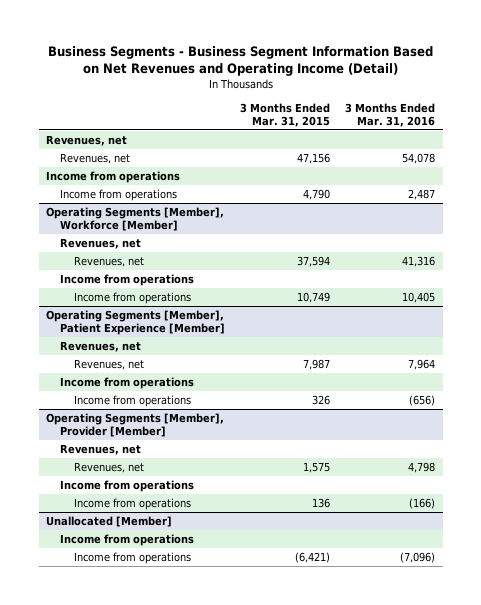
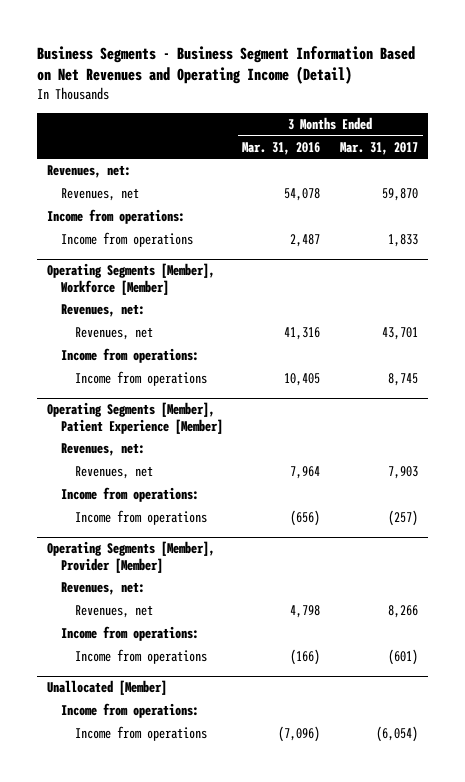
- | 3 Months Ended Mar. 31, 2015 | 3 Months Ended Mar. 31, 2016
+ | 3 Months Ended Mar. 31, 2016 | 3 Months Ended Mar. 31, 2017
- Revenues, net
+ Revenues, net:
- Income from operations
+ Income from operations:
@ Operating Segments [Member], Workforce [Member]
- Revenues, net
+ Revenues, net:
- Income from operations
+ Income from operations:
@ Operating Segments [Member], Patient Experience [Member]
- Revenues, net
+ Revenues, net:
- Income from operations
+ Income from operations:
@ Operating Segments [Member], Provider [Member]
- Revenues, net
+ Revenues, net:
- Income from operations
+ Income from operations:
@ Unallocated [Member]
- Income from operations
+ Income from operations:

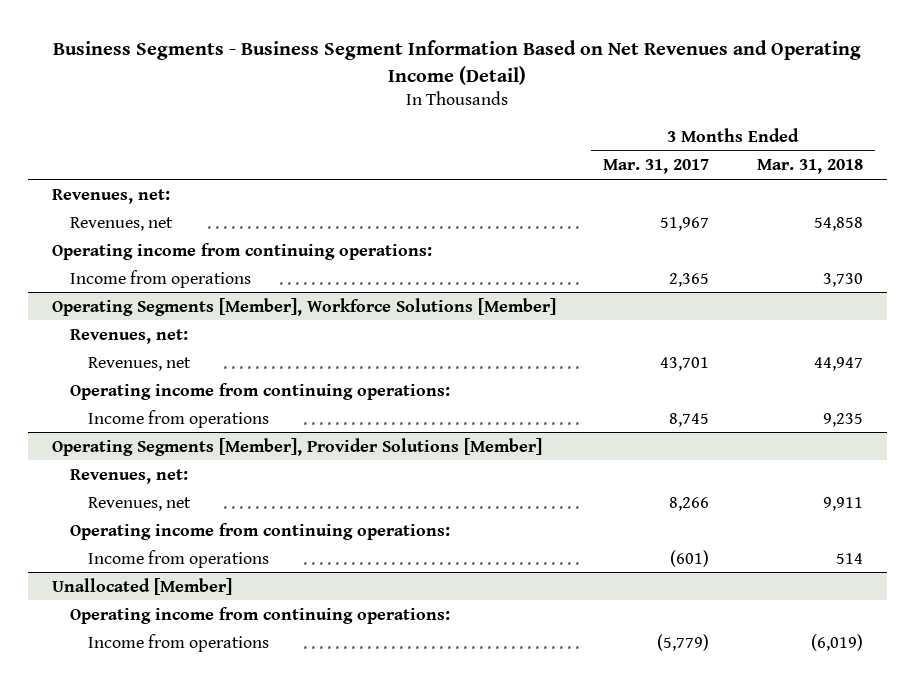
- | 3 Months Ended Mar. 31, 2016 | 3 Months Ended Mar. 31, 2017
+ | 3 Months Ended Mar. 31, 2017 | 3 Months Ended Mar. 31, 2018
- Revenues, net | 54,078 | 59,870
- Income from operations:
- Income from operations | 2,487 | 1,833
- Operating Segments [Member], Workforce [Member]
+ Revenues, net | 51,967 | 54,858
+ Operating income from continuing operations:
+ Income from operations | 2,365 | 3,730
+ Operating Segments [Member], Workforce Solutions [Member]
- Income from operations:
+ Operating income from continuing operations:
- Operating Segments [Member], Patient Experience [Member]
- Revenues, net:
- Revenues, net | 7,964 | 7,903
- Income from operations:
- Income from operations | (656) | (257)
- Operating Segments [Member], Provider [Member]
+ Operating Segments [Member], Provider Solutions [Member]
- Income from operations:
+ Operating income from continuing operations:
@ Unallocated [Member]
- Income from operations:
- Income from operations | (7,096) | (6,054)
+ Operating income from continuing operations:
+ Income from operations | (5,779) | (6,019)

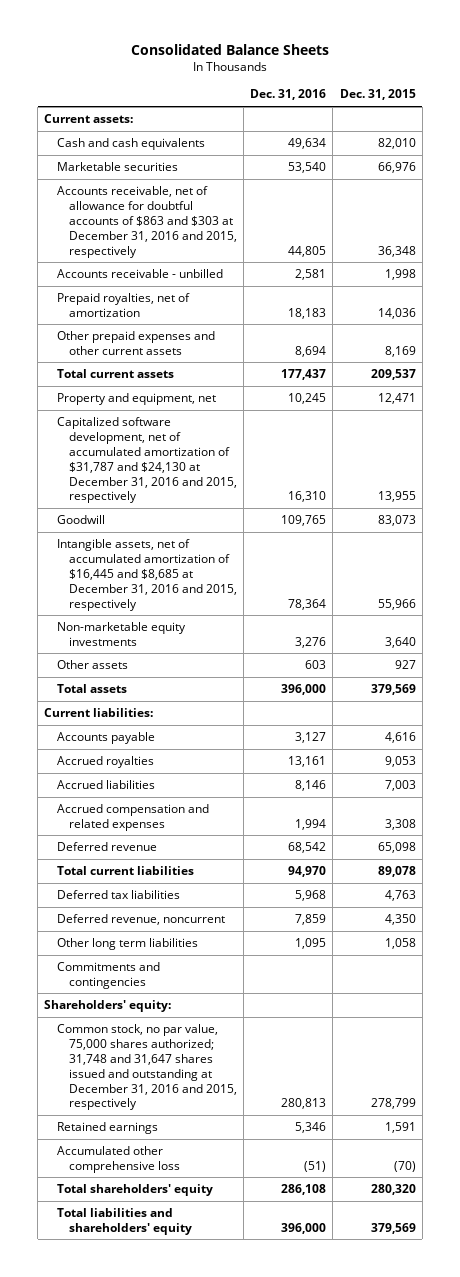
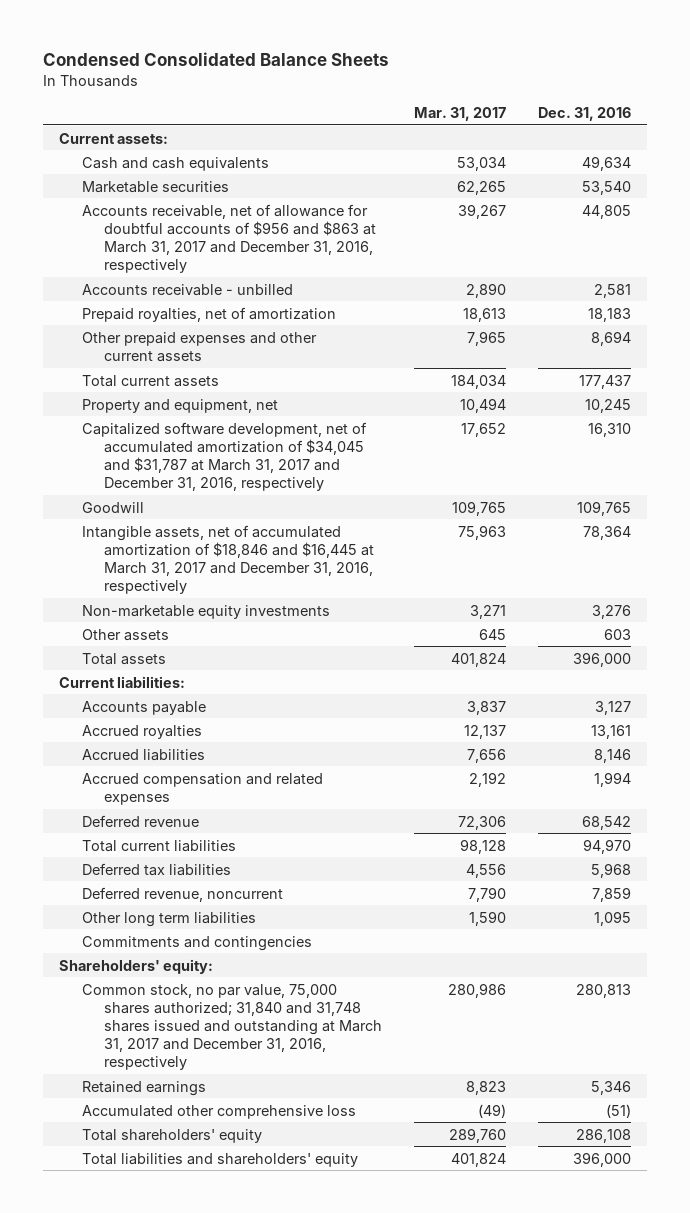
- Consolidated Balance Sheets
+ Condensed Consolidated Balance Sheets
- | Dec. 31, 2016 | Dec. 31, 2015
+ | Mar. 31, 2017 | Dec. 31, 2016
- Accounts receivable, net of allowance for doubtful accounts of $863 and $303 at December 31, 2016 and 2015, respectively | 44,805 | 36,348
+ Accounts receivable, net of allowance for doubtful accounts of $956 and $863 at March 31, 2017 and December 31, 2016, respectively | 39,267 | 44,805
- Capitalized software development, net of accumulated amortization of $31,787 and $24,130 at December 31, 2016 and 2015, respectively | 16,310 | 13,955
+ Capitalized software development, net of accumulated amortization of $34,045 and $31,787 at March 31, 2017 and December 31, 2016, respectively | 17,652 | 16,310
- Intangible assets, net of accumulated amortization of $16,445 and $8,685 at December 31, 2016 and 2015, respectively | 78,364 | 55,966
+ Intangible assets, net of accumulated amortization of $18,846 and $16,445 at March 31, 2017 and December 31, 2016, respectively | 75,963 | 78,364
- Common stock, no par value, 75,000 shares authorized; 31,748 and 31,647 shares issued and outstanding at December 31, 2016 and 2015, respectively | 280,813 | 278,799
+ Common stock, no par value, 75,000 shares authorized; 31,840 and 31,748 shares issued and outstanding at March 31, 2017 and December 31, 2016, respectively | 280,986 | 280,813

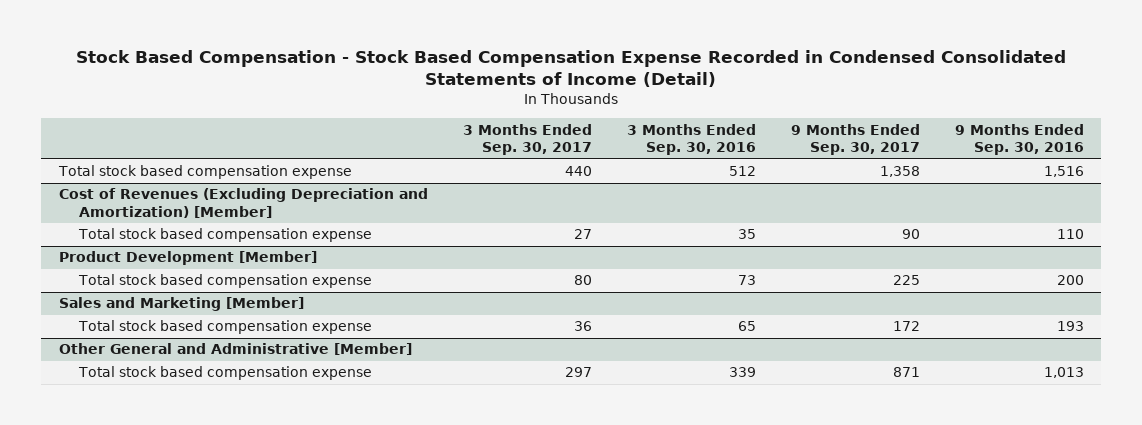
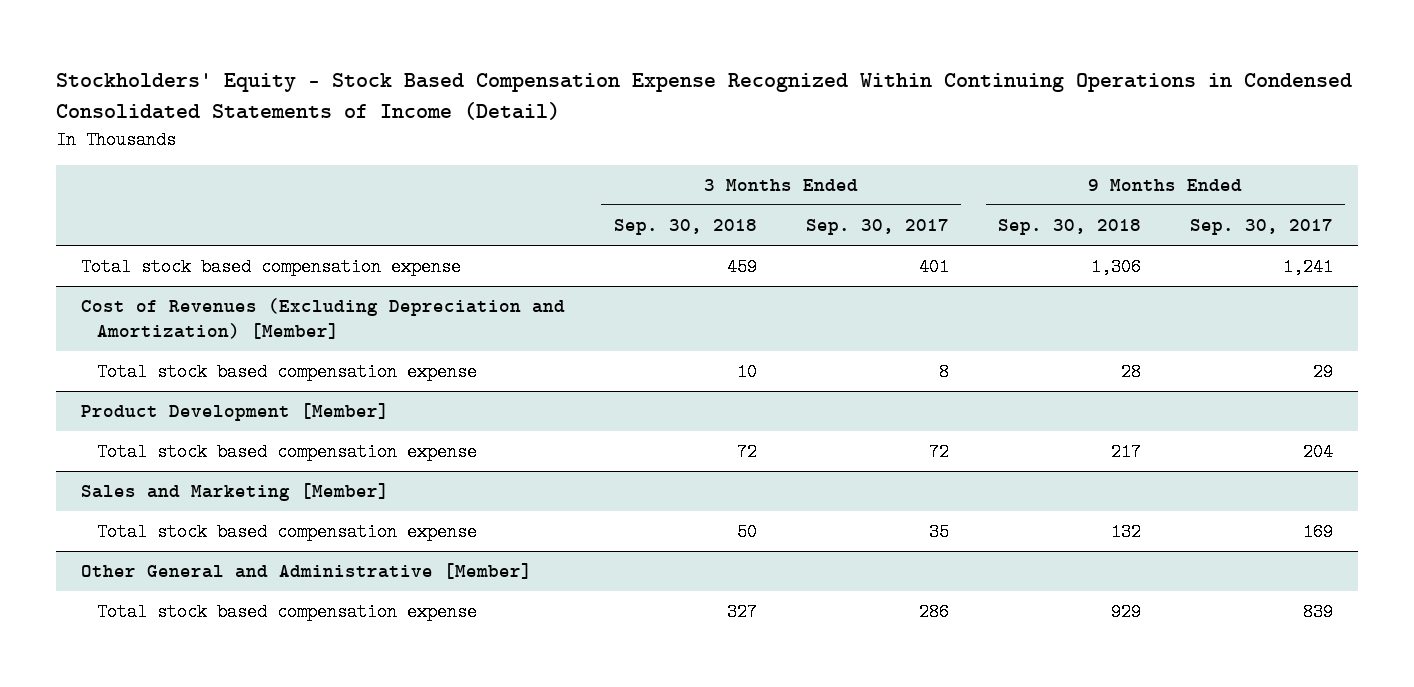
- Stock Based Compensation - Stock Based Compensation Expense Recorded in Condensed Consolidated Statements of Income (Detail)
+ Stockholders' Equity - Stock Based Compensation Expense Recognized Within Continuing Operations in Condensed Consolidated Statements of Income (Detail)
- | 3 Months Ended Sep. 30, 2017 | 3 Months Ended Sep. 30, 2016 | 9 Months Ended Sep. 30, 2017 | 9 Months Ended Sep. 30, 2016
+ | 3 Months Ended Sep. 30, 2018 | 3 Months Ended Sep. 30, 2017 | 9 Months Ended Sep. 30, 2018 | 9 Months Ended Sep. 30, 2017
- Total stock based compensation expense | 440 | 512 | 1,358 | 1,516
+ Total stock based compensation expense | 459 | 401 | 1,306 | 1,241
@ Cost of Revenues (Excluding Depreciation and Amortization) [Member]
- Total stock based compensation expense | 27 | 35 | 90 | 110
+ Total stock based compensation expense | 10 | 8 | 28 | 29
@ Product Development [Member]
- Total stock based compensation expense | 80 | 73 | 225 | 200
+ Total stock based compensation expense | 72 | 72 | 217 | 204
@ Sales and Marketing [Member]
- Total stock based compensation expense | 36 | 65 | 172 | 193
+ Total stock based compensation expense | 50 | 35 | 132 | 169
@ Other General and Administrative [Member]
- Total stock based compensation expense | 297 | 339 | 871 | 1,013
+ Total stock based compensation expense | 327 | 286 | 929 | 839

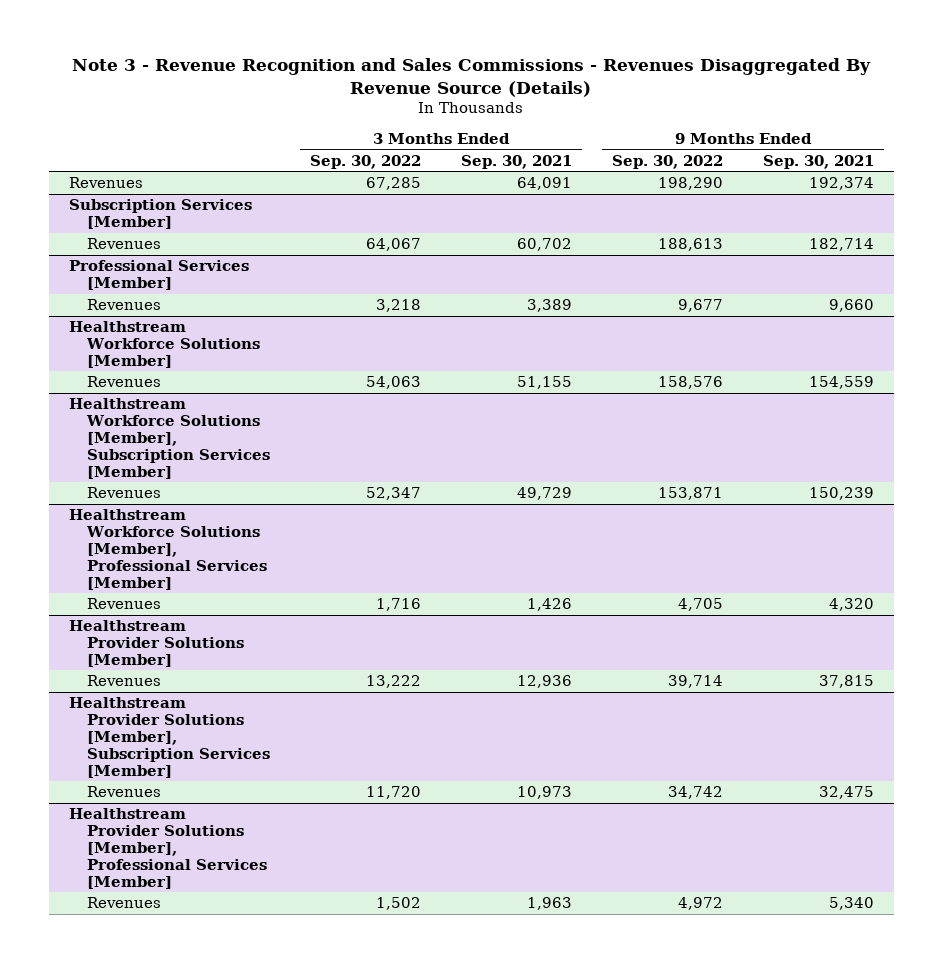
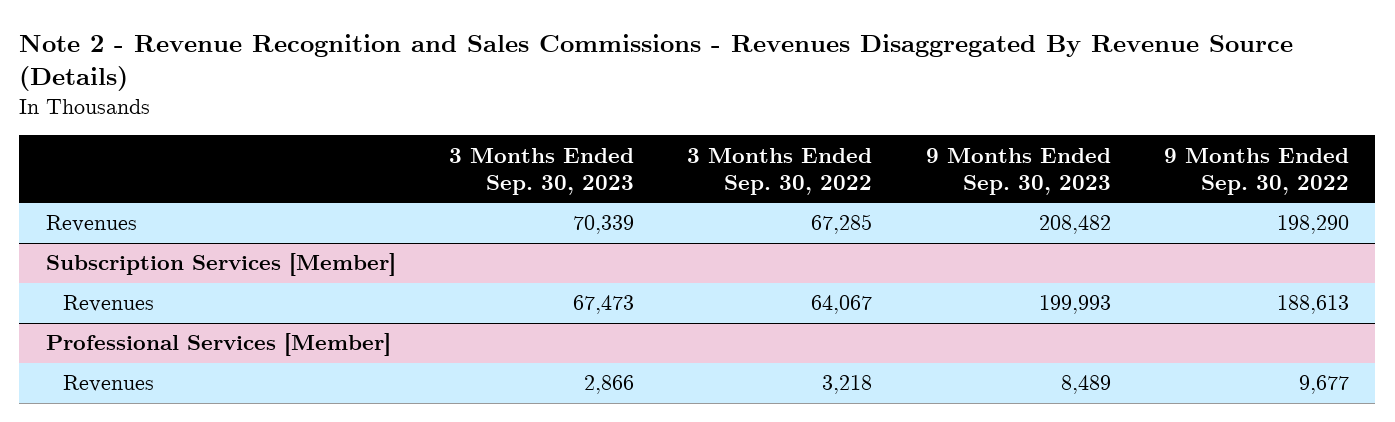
- Note 3 - Revenue Recognition and Sales Commissions - Revenues Disaggregated By Revenue Source (Details)
+ Note 2 - Revenue Recognition and Sales Commissions - Revenues Disaggregated By Revenue Source (Details)
- | 3 Months Ended Sep. 30, 2022 | 3 Months Ended Sep. 30, 2021 | 9 Months Ended Sep. 30, 2022 | 9 Months Ended Sep. 30, 2021
+ | 3 Months Ended Sep. 30, 2023 | 3 Months Ended Sep. 30, 2022 | 9 Months Ended Sep. 30, 2023 | 9 Months Ended Sep. 30, 2022
- Healthstream Workforce Solutions [Member]
- Revenues | 54,063 | 51,155 | 158,576 | 154,559
- Healthstream Workforce Solutions [Member], Subscription Services [Member]
- Revenues | 52,347 | 49,729 | 153,871 | 150,239
- Healthstream Workforce Solutions [Member], Professional Services [Member]
- Revenues | 1,716 | 1,426 | 4,705 | 4,320
- Healthstream Provider Solutions [Member]
- Revenues | 13,222 | 12,936 | 39,714 | 37,815
- Healthstream Provider Solutions [Member], Subscription Services [Member]
- Revenues | 11,720 | 10,973 | 34,742 | 32,475
- Healthstream Provider Solutions [Member], Professional Services [Member]
- Revenues | 1,502 | 1,963 | 4,972 | 5,340

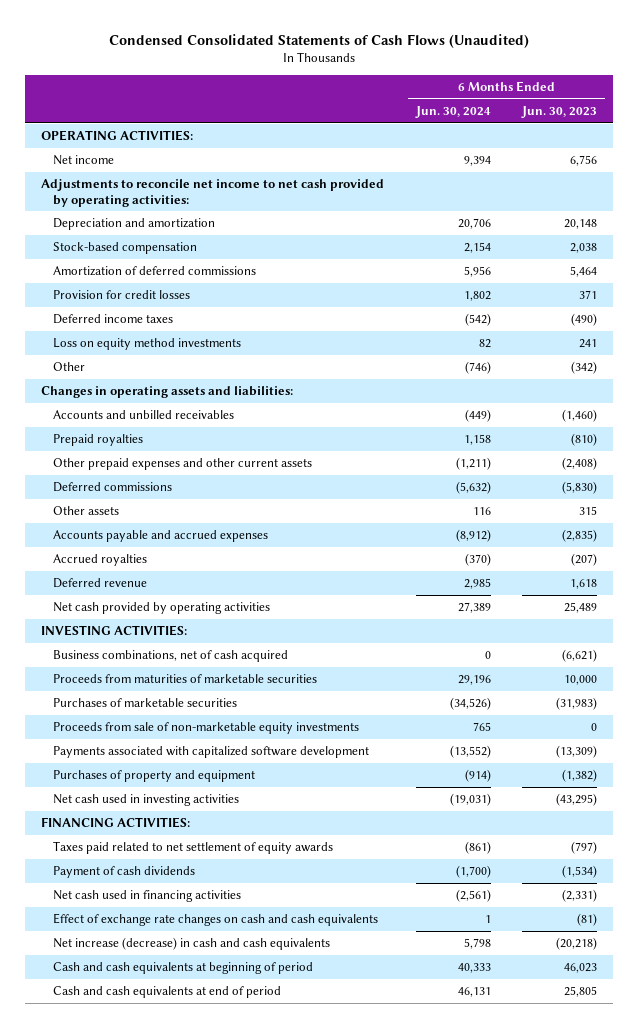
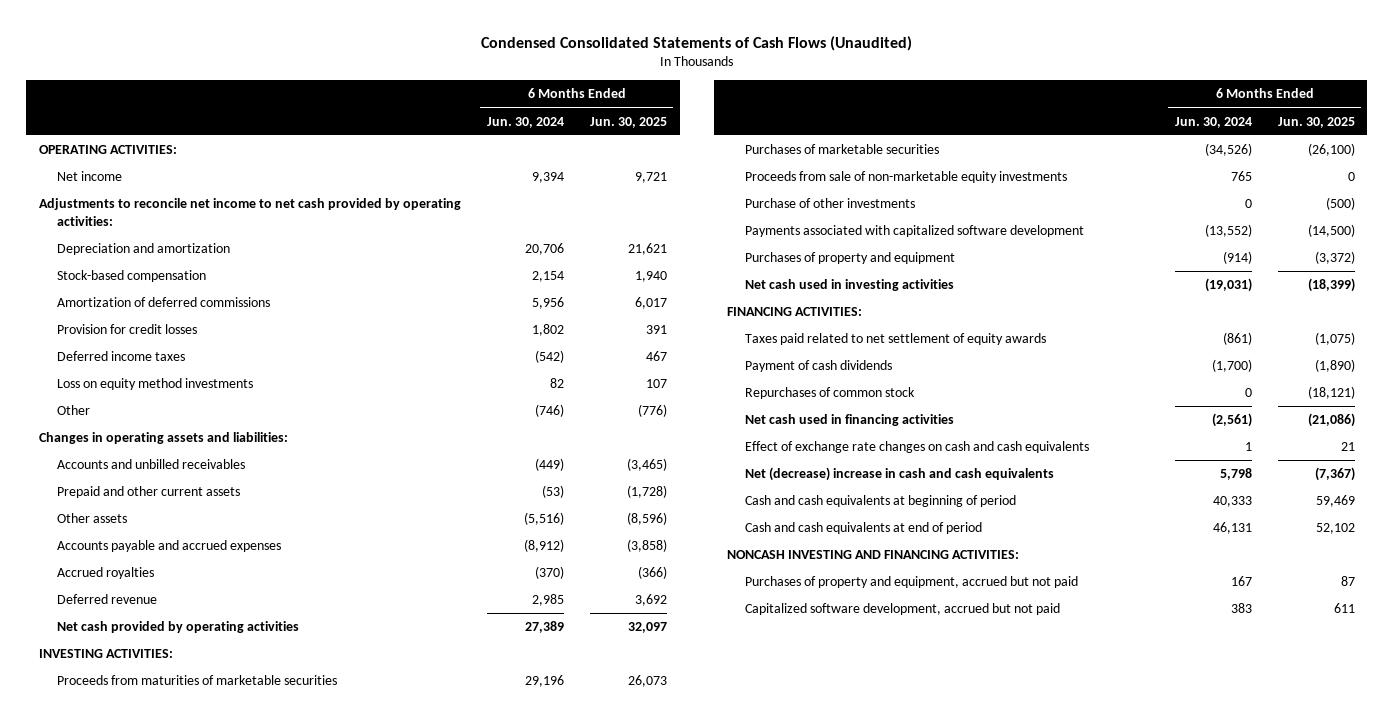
- | 6 Months Ended Jun. 30, 2024 | 6 Months Ended Jun. 30, 2023
+ | 6 Months Ended Jun. 30, 2024 | 6 Months Ended Jun. 30, 2025
- Prepaid royalties | 1,158 | (810)
- Other prepaid expenses and other current assets | (1,211) | (2,408)
- Deferred commissions | (5,632) | (5,830)
- Other assets | 116 | 315
+ Prepaid and other current assets | (53) | (1,728)
+ Other assets | (5,516) | (8,596)
- Business combinations, net of cash acquired | 0 | (6,621)
+ Purchase of other investments | 0 | (500)
+ Repurchases of common stock | 0 | (18,121)
- Net increase (decrease) in cash and cash equivalents | 5,798 | (20,218)
+ Net (decrease) increase in cash and cash equivalents | 5,798 | (7,367)
+ NONCASH INVESTING AND FINANCING ACTIVITIES:
+ Purchases of property and equipment, accrued but not paid | 167 | 87
+ Capitalized software development, accrued but not paid | 383 | 611

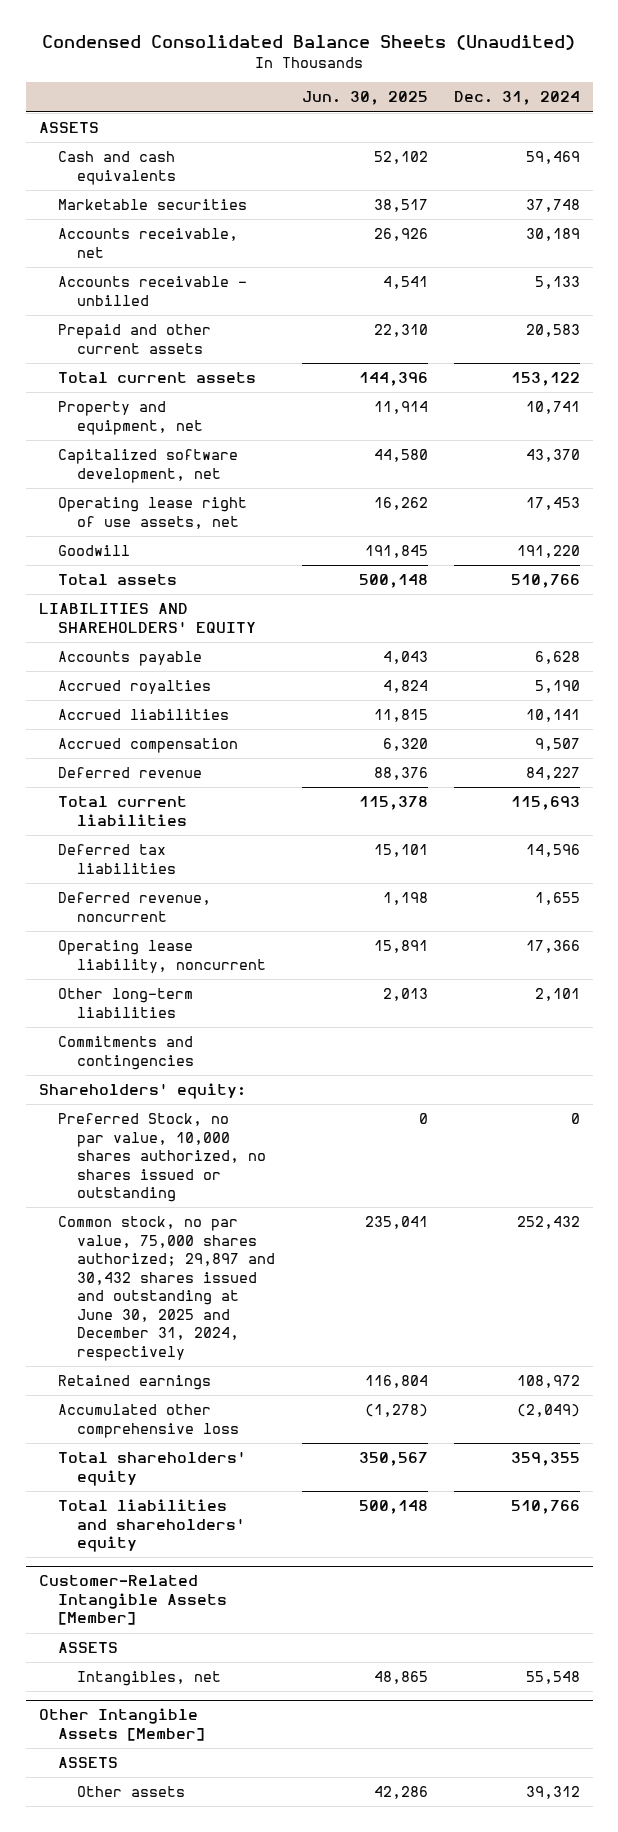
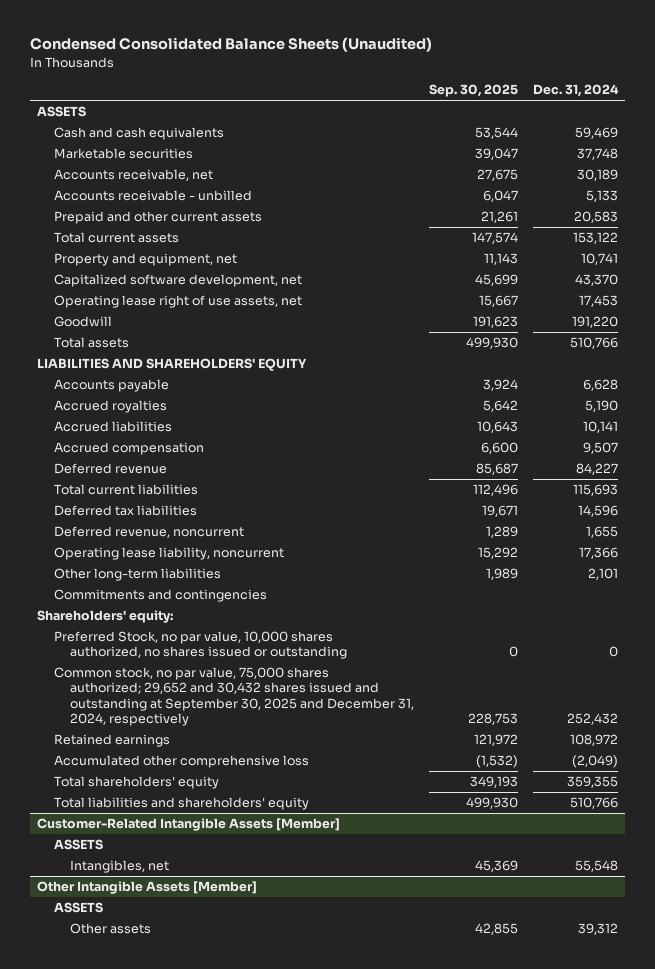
- | Jun. 30, 2025 | Dec. 31, 2024
+ | Sep. 30, 2025 | Dec. 31, 2024
- Common stock, no par value, 75,000 shares authorized; 29,897 and 30,432 shares issued and outstanding at June 30, 2025 and December 31, 2024, respectively | 235,041 | 252,432
+ Common stock, no par value, 75,000 shares authorized; 29,652 and 30,432 shares issued and outstanding at September 30, 2025 and December 31, 2024, respectively | 228,753 | 252,432

